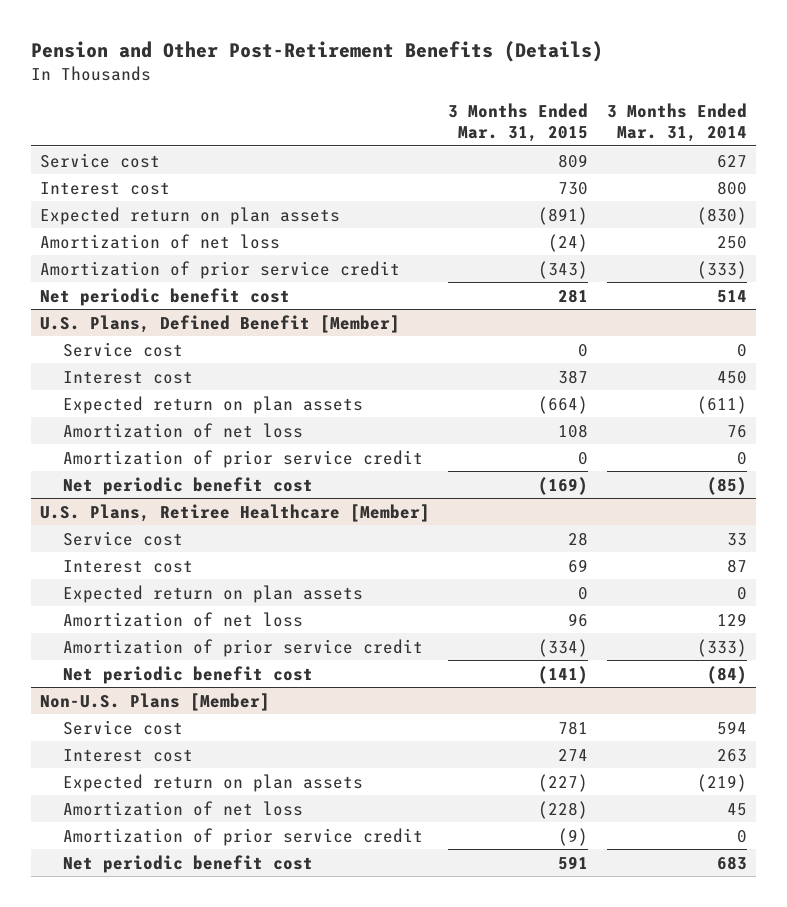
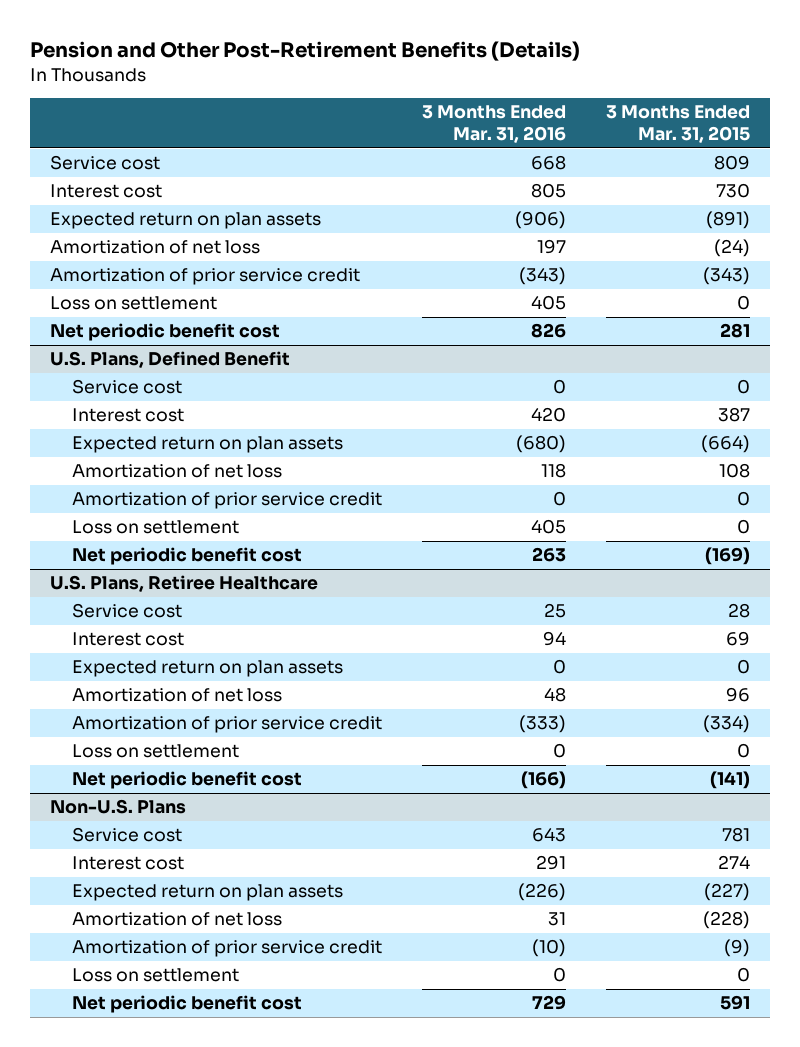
- | 3 Months Ended Mar. 31, 2015 | 3 Months Ended Mar. 31, 2014
+ | 3 Months Ended Mar. 31, 2016 | 3 Months Ended Mar. 31, 2015
+ Loss on settlement | 405 | 0
- U.S. Plans, Defined Benefit [Member]
+ U.S. Plans, Defined Benefit
+ Loss on settlement | 405 | 0
- U.S. Plans, Retiree Healthcare [Member]
+ U.S. Plans, Retiree Healthcare
+ Loss on settlement | 0 | 0
- Non-U.S. Plans [Member]
+ Non-U.S. Plans
+ Loss on settlement | 0 | 0

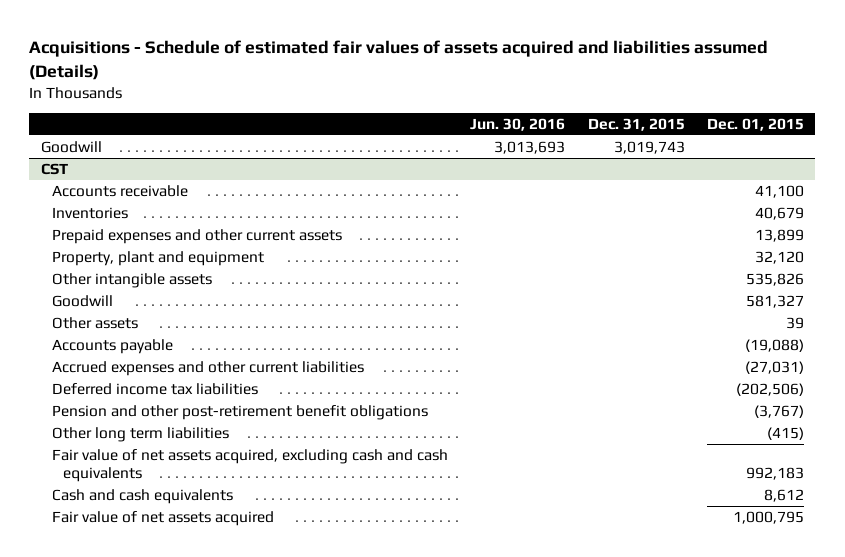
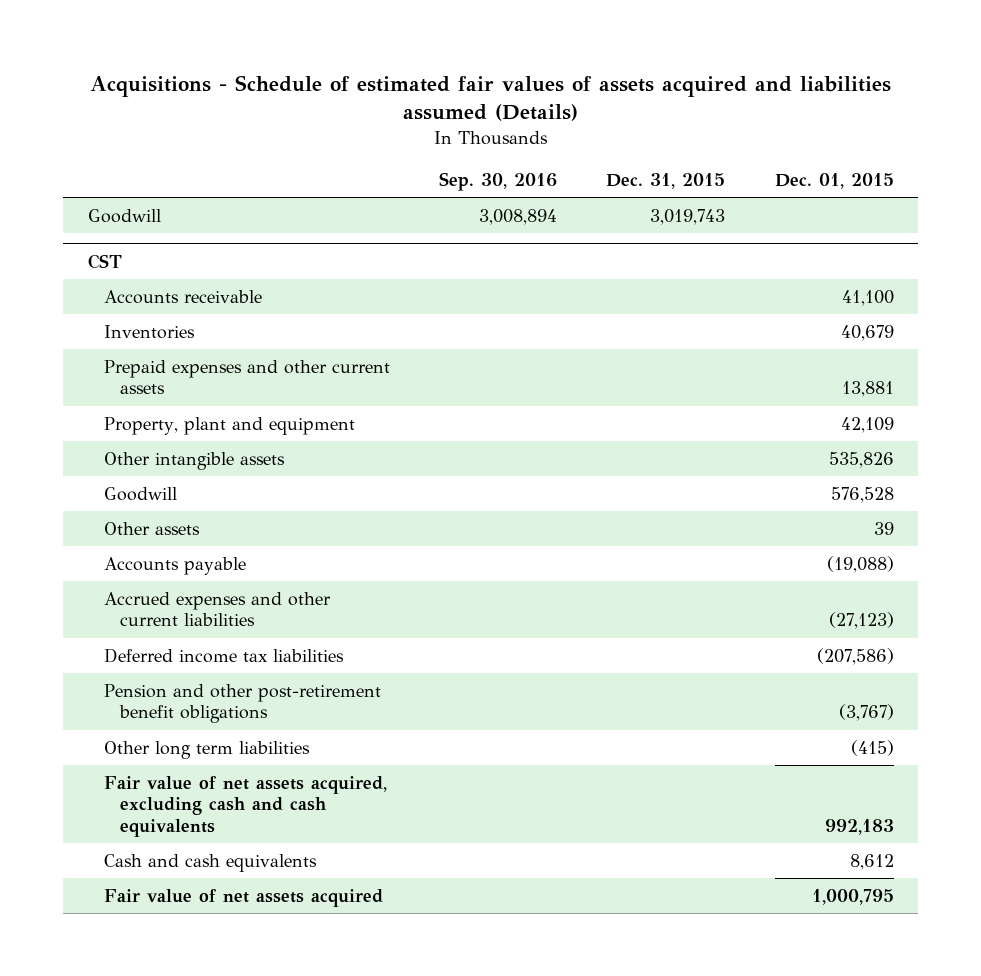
- | Jun. 30, 2016 | Dec. 31, 2015 | Dec. 01, 2015
+ | Sep. 30, 2016 | Dec. 31, 2015 | Dec. 01, 2015
@ CST
- Prepaid expenses and other current assets | | | 13,899
- Property, plant and equipment | | | 32,120
+ Prepaid expenses and other current assets | | | 13,881
+ Property, plant and equipment | | | 42,109
- Goodwill | | | 581,327
+ Goodwill | | | 576,528
- Accrued expenses and other current liabilities | | | (27,031)
- Deferred income tax liabilities | | | (202,506)
+ Accrued expenses and other current liabilities | | | (27,123)
+ Deferred income tax liabilities | | | (207,586)

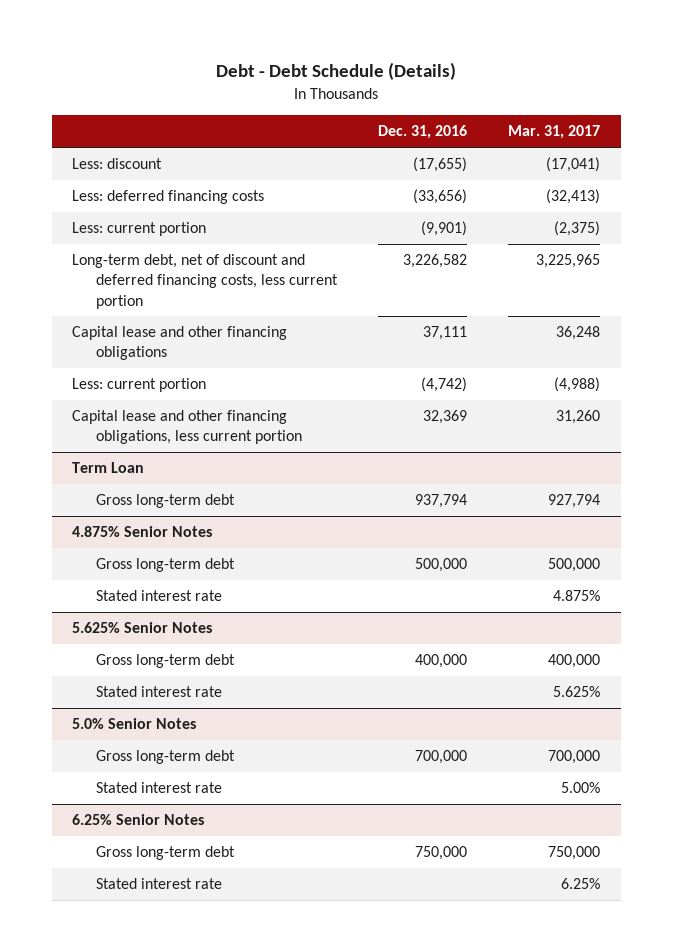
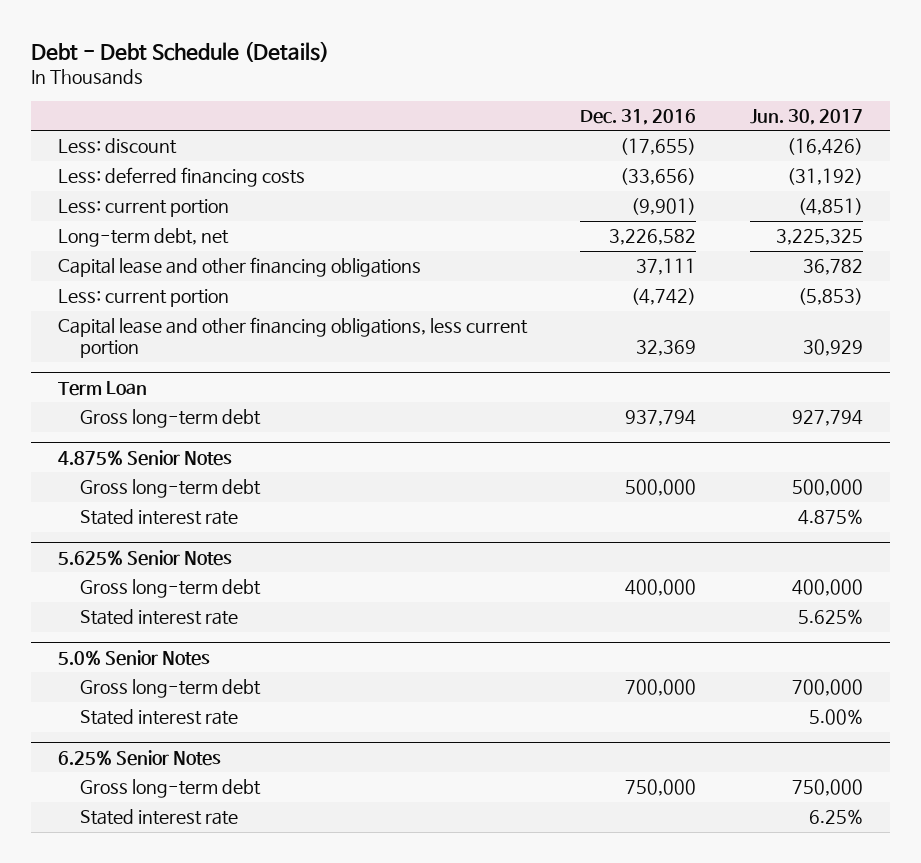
- | Dec. 31, 2016 | Mar. 31, 2017
+ | Dec. 31, 2016 | Jun. 30, 2017
- Long-term debt, net of discount and deferred financing costs, less current portion | 3,226,582 | 3,225,965
+ Long-term debt, net | 3,226,582 | 3,225,325

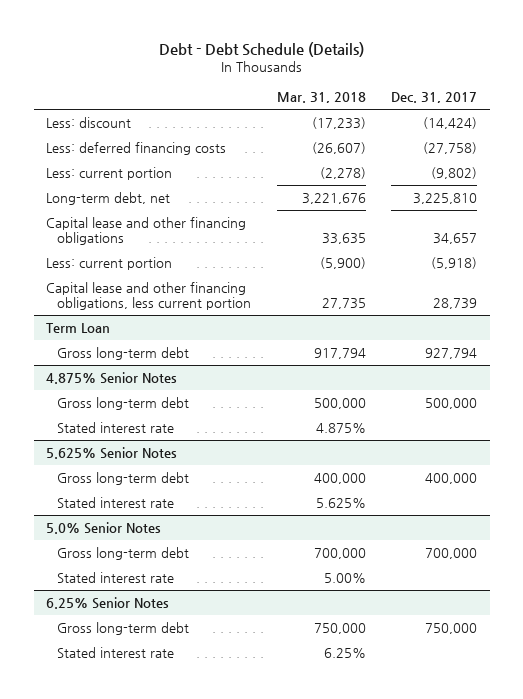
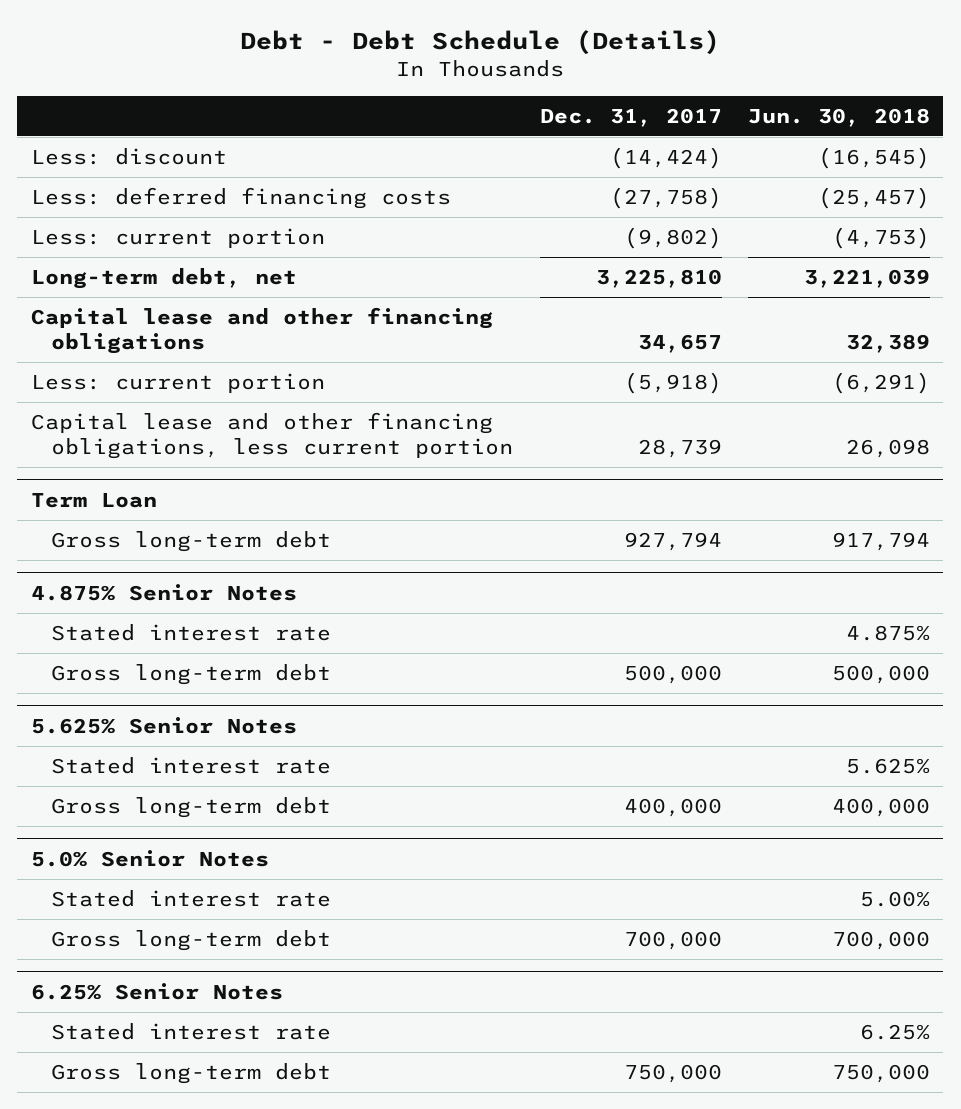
- | Mar. 31, 2018 | Dec. 31, 2017
+ | Dec. 31, 2017 | Jun. 30, 2018
@ 4.875% Senior Notes
moved down: Gross long-term debt | 500,000 | 500,000
@ 5.625% Senior Notes
moved down: Gross long-term debt | 400,000 | 400,000
@ 5.0% Senior Notes
moved down: Gross long-term debt | 700,000 | 700,000
@ 6.25% Senior Notes
moved down: Gross long-term debt | 750,000 | 750,000

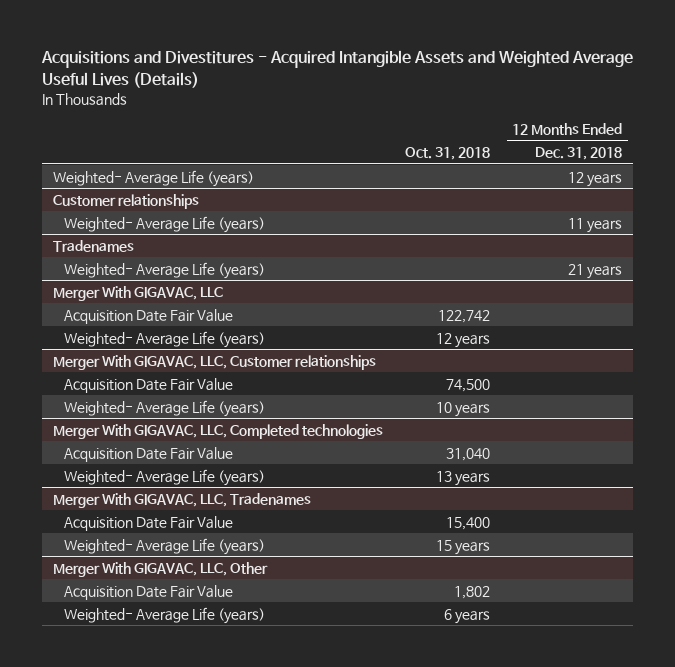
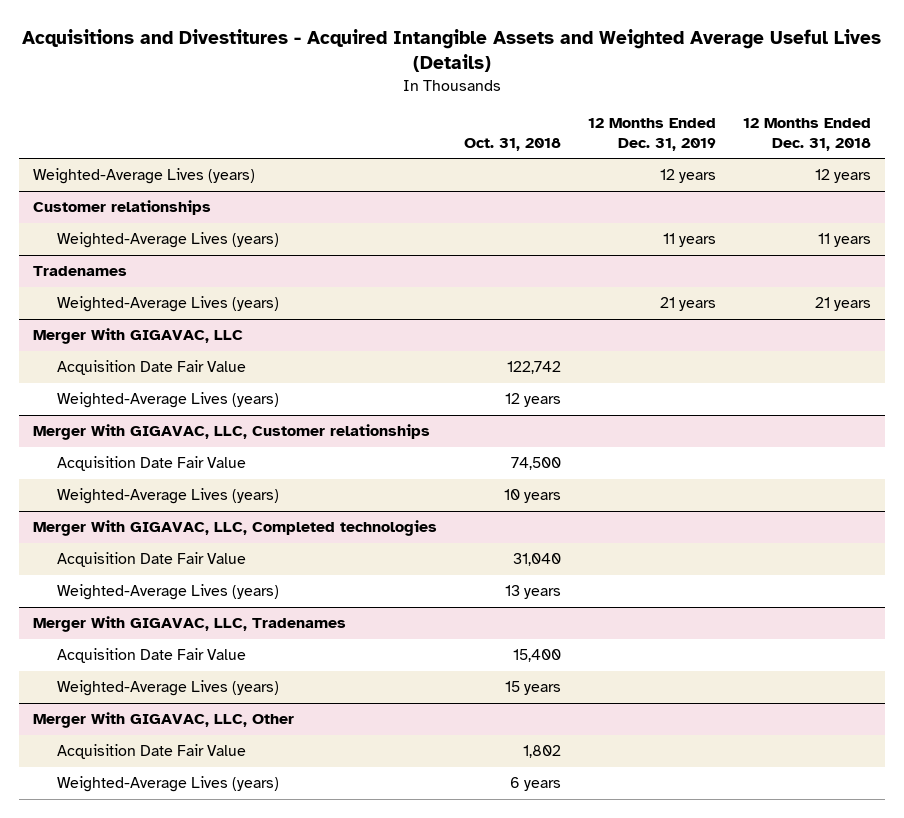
- | Oct. 31, 2018 | 12 Months Ended Dec. 31, 2018
+ | Oct. 31, 2018 | 12 Months Ended Dec. 31, 2019 | 12 Months Ended Dec. 31, 2018
- Weighted- Average Life (years) | | 12 years
+ Weighted-Average Lives (years) | | 12 years | 12 years
@ Customer relationships
- Weighted- Average Life (years) | | 11 years
+ Weighted-Average Lives (years) | | 11 years | 11 years
@ Tradenames
- Weighted- Average Life (years) | | 21 years
+ Weighted-Average Lives (years) | | 21 years | 21 years
@ Merger With GIGAVAC, LLC
- Weighted- Average Life (years) | 12 years |
+ Weighted-Average Lives (years) | 12 years | |
@ Merger With GIGAVAC, LLC, Customer relationships
- Weighted- Average Life (years) | 10 years |
+ Weighted-Average Lives (years) | 10 years | |
@ Merger With GIGAVAC, LLC, Completed technologies
- Weighted- Average Life (years) | 13 years |
+ Weighted-Average Lives (years) | 13 years | |
@ Merger With GIGAVAC, LLC, Tradenames
- Weighted- Average Life (years) | 15 years |
+ Weighted-Average Lives (years) | 15 years | |
@ Merger With GIGAVAC, LLC, Other
- Weighted- Average Life (years) | 6 years |
+ Weighted-Average Lives (years) | 6 years | |

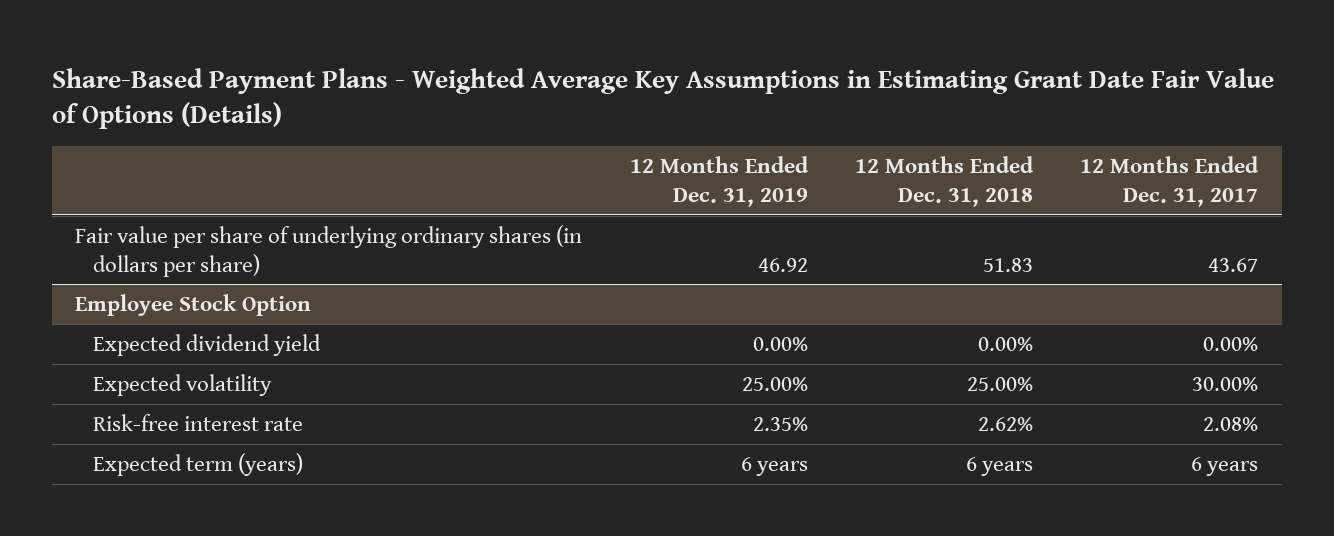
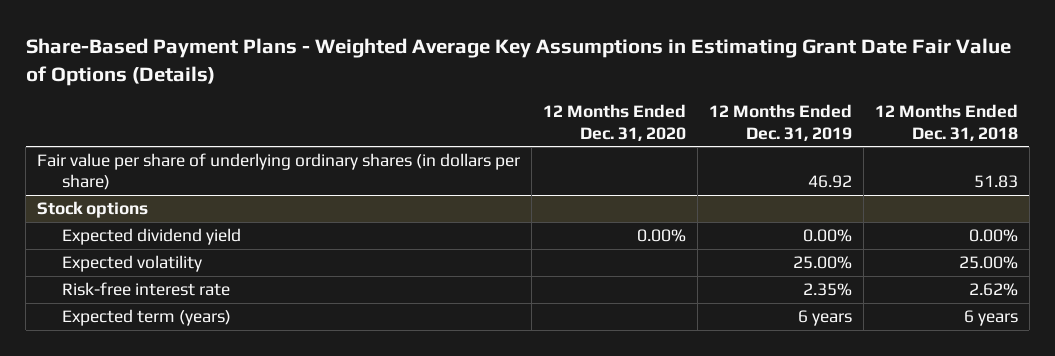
- | 12 Months Ended Dec. 31, 2019 | 12 Months Ended Dec. 31, 2018 | 12 Months Ended Dec. 31, 2017
+ | 12 Months Ended Dec. 31, 2020 | 12 Months Ended Dec. 31, 2019 | 12 Months Ended Dec. 31, 2018
- Employee Stock Option
+ Stock options

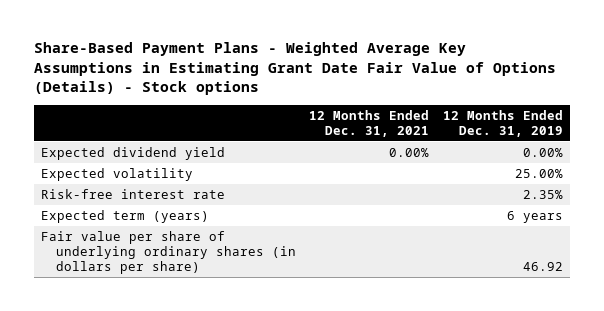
- Share-Based Payment Plans - Weighted Average Key Assumptions in Estimating Grant Date Fair Value of Options (Details)
+ Share-Based Payment Plans - Weighted Average Key Assumptions in Estimating Grant Date Fair Value of Options (Details) - Stock options
- | 12 Months Ended Dec. 31, 2020 | 12 Months Ended Dec. 31, 2019 | 12 Months Ended Dec. 31, 2018
+ | 12 Months Ended Dec. 31, 2021 | 12 Months Ended Dec. 31, 2019
- Stock options
moved down: Fair value per share of underlying ordinary shares (in dollars per share) | | 46.92

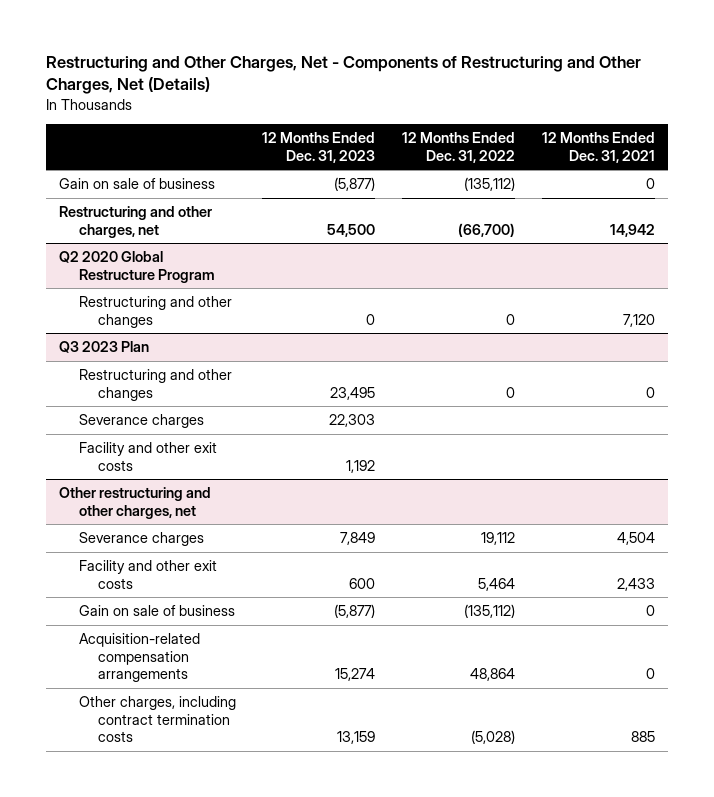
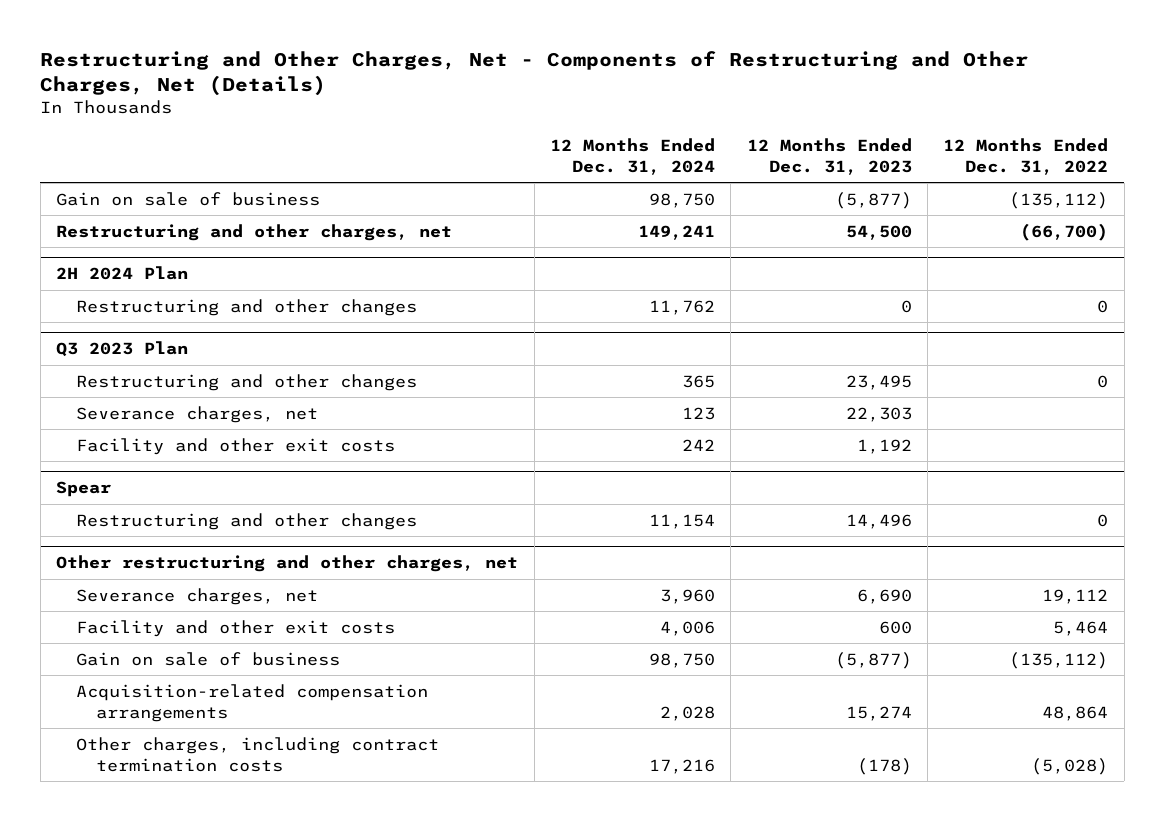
- | 12 Months Ended Dec. 31, 2023 | 12 Months Ended Dec. 31, 2022 | 12 Months Ended Dec. 31, 2021
+ | 12 Months Ended Dec. 31, 2024 | 12 Months Ended Dec. 31, 2023 | 12 Months Ended Dec. 31, 2022
- Q2 2020 Global Restructure Program
+ 2H 2024 Plan
@ Q3 2023 Plan
- Severance charges | 22,303 | |
+ Severance charges, net | 123 | 22,303 |
+ Spear
+ Restructuring and other changes | 11,154 | 14,496 | 0
@ Other restructuring and other charges, net
- Severance charges | 7,849 | 19,112 | 4,504
+ Severance charges, net | 3,960 | 6,690 | 19,112
- Other charges, including contract termination costs | 13,159 | (5,028) | 885
+ Other charges, including contract termination costs | 17,216 | (178) | (5,028)

